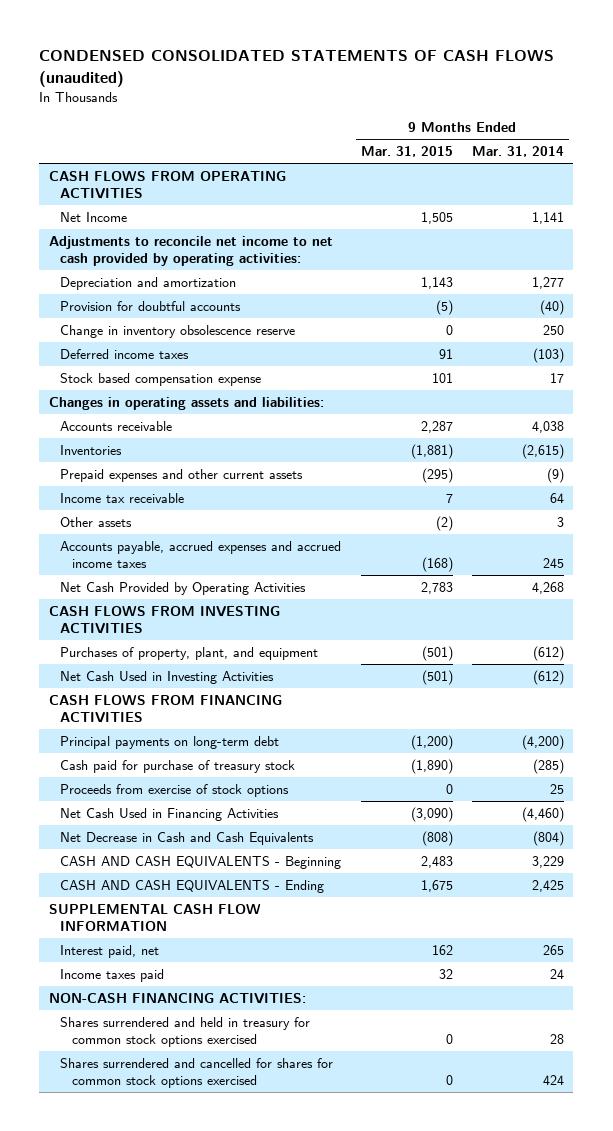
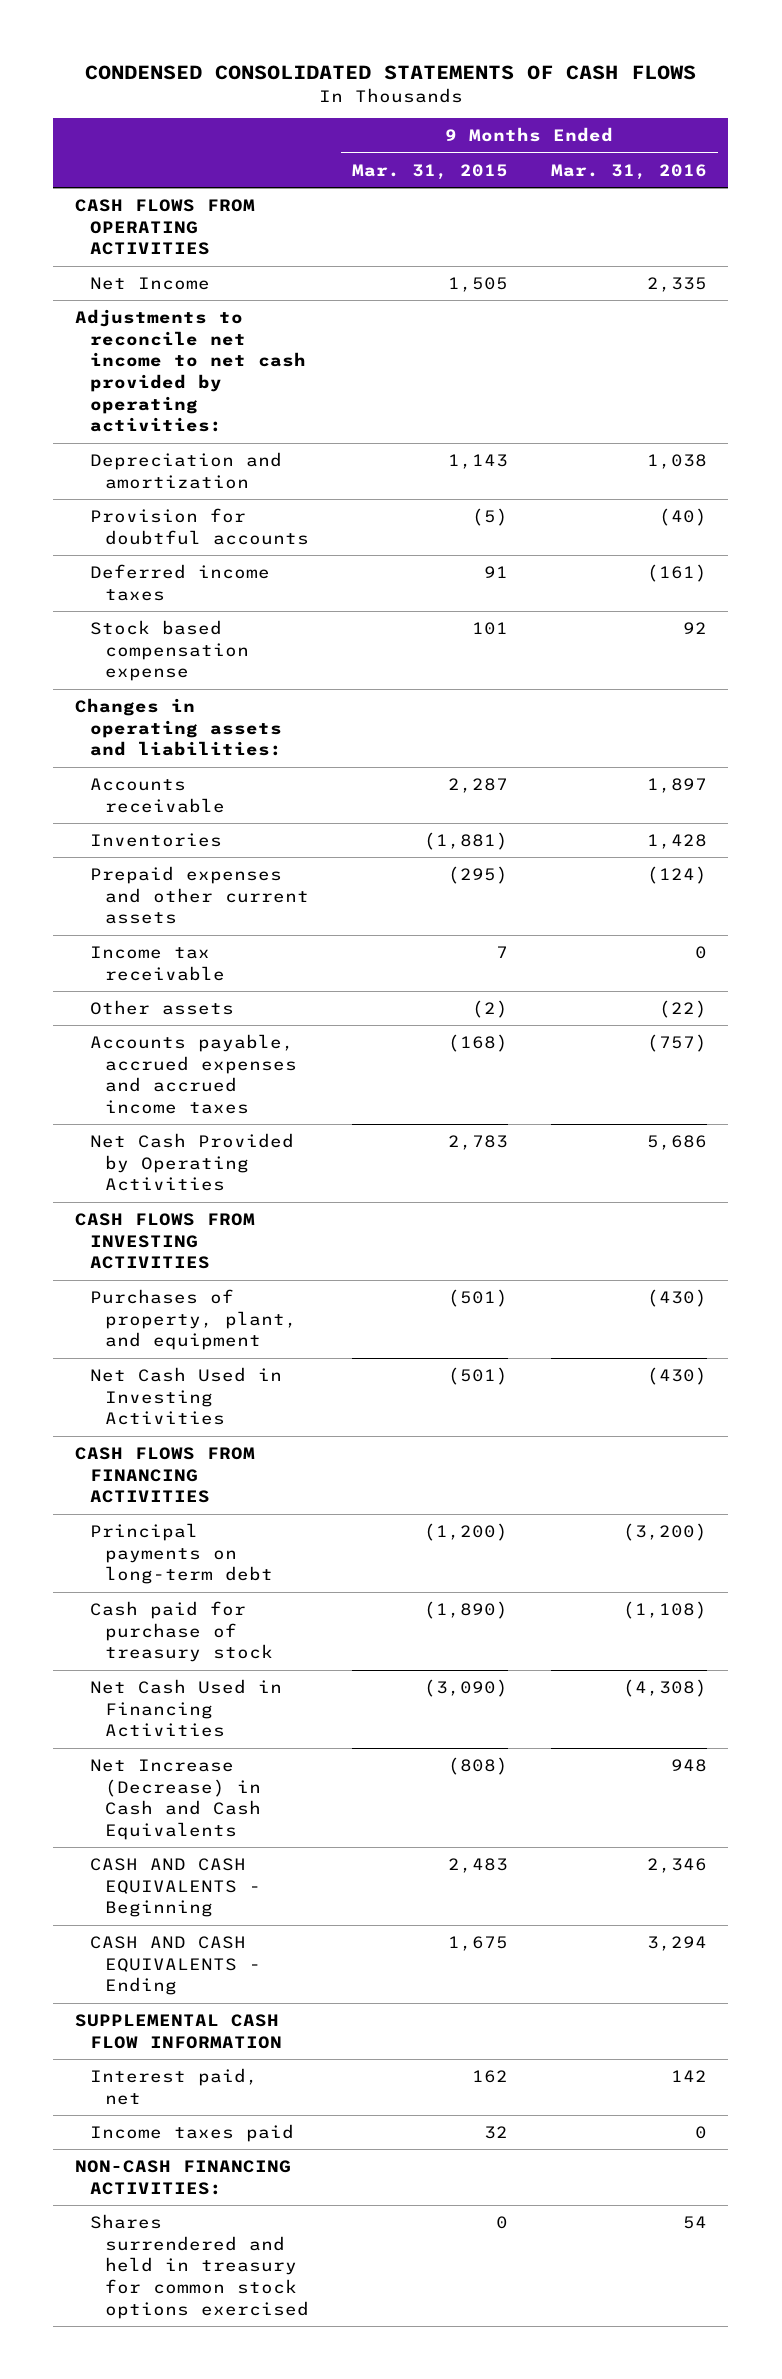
- CONDENSED CONSOLIDATED STATEMENTS OF CASH FLOWS (unaudited)
+ CONDENSED CONSOLIDATED STATEMENTS OF CASH FLOWS
- | 9 Months Ended Mar. 31, 2015 | 9 Months Ended Mar. 31, 2014
+ | 9 Months Ended Mar. 31, 2015 | 9 Months Ended Mar. 31, 2016
- Change in inventory obsolescence reserve | 0 | 250
- Proceeds from exercise of stock options | 0 | 25
- Net Decrease in Cash and Cash Equivalents | (808) | (804)
+ Net Increase (Decrease) in Cash and Cash Equivalents | (808) | 948
- Shares surrendered and cancelled for shares for common stock options exercised | 0 | 424

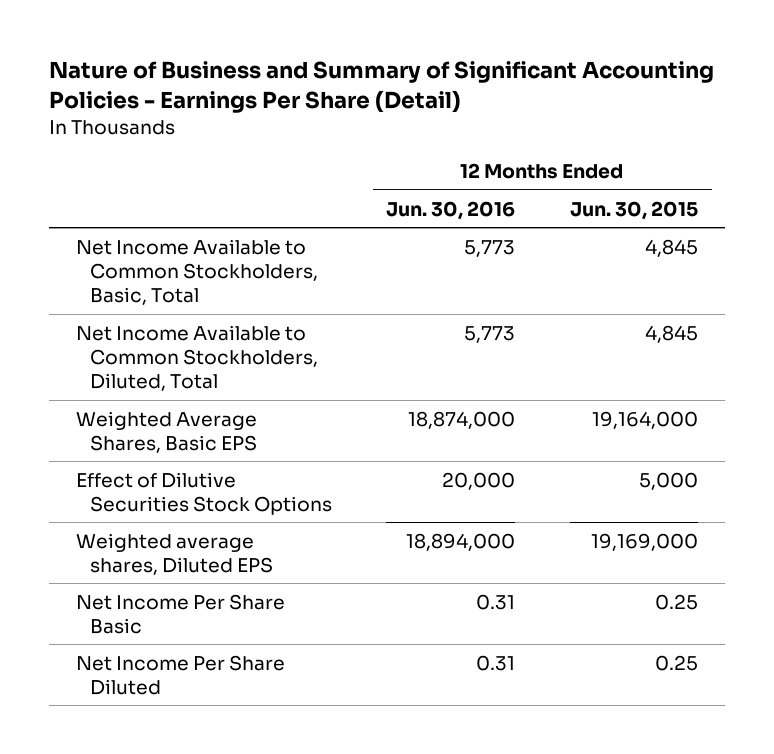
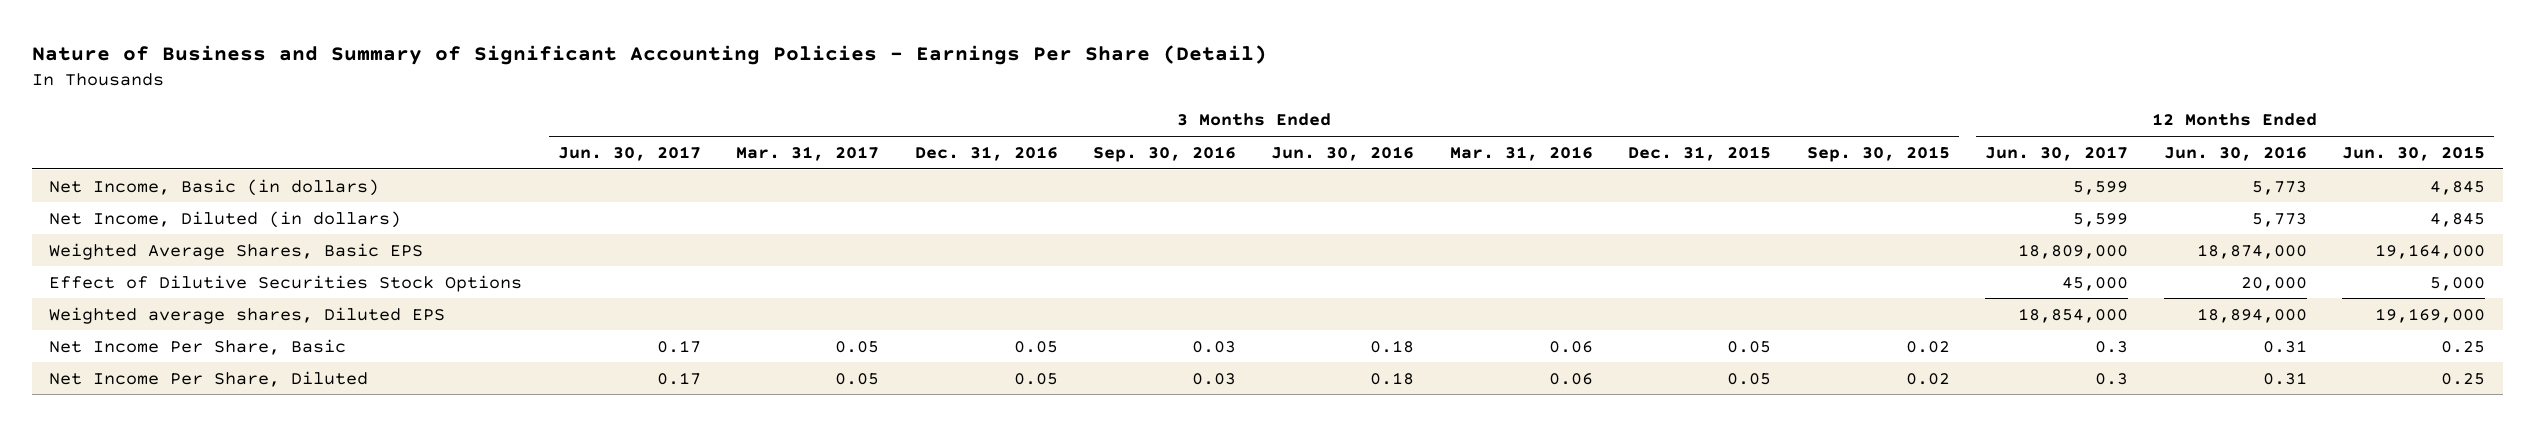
- | 12 Months Ended Jun. 30, 2016 | 12 Months Ended Jun. 30, 2015
+ | 3 Months Ended Jun. 30, 2017 | 3 Months Ended Mar. 31, 2017 | 3 Months Ended Dec. 31, 2016 | 3 Months Ended Sep. 30, 2016 | 3 Months Ended Jun. 30, 2016 | 3 Months Ended Mar. 31, 2016 | 3 Months Ended Dec. 31, 2015 | 3 Months Ended Sep. 30, 2015 | 12 Months Ended Jun. 30, 2017 | 12 Months Ended Jun. 30, 2016 | 12 Months Ended Jun. 30, 2015
- Net Income Available to Common Stockholders, Basic, Total | 5,773 | 4,845
- Net Income Available to Common Stockholders, Diluted, Total | 5,773 | 4,845
+ Net Income, Basic (in dollars) | | | | | | | | | 5,599 | 5,773 | 4,845
+ Net Income, Diluted (in dollars) | | | | | | | | | 5,599 | 5,773 | 4,845
- Net Income Per Share Basic | 0.31 | 0.25
- Net Income Per Share Diluted | 0.31 | 0.25
+ Net Income Per Share, Basic | 0.17 | 0.05 | 0.05 | 0.03 | 0.18 | 0.06 | 0.05 | 0.02 | 0.3 | 0.31 | 0.25
+ Net Income Per Share, Diluted | 0.17 | 0.05 | 0.05 | 0.03 | 0.18 | 0.06 | 0.05 | 0.02 | 0.3 | 0.31 | 0.25

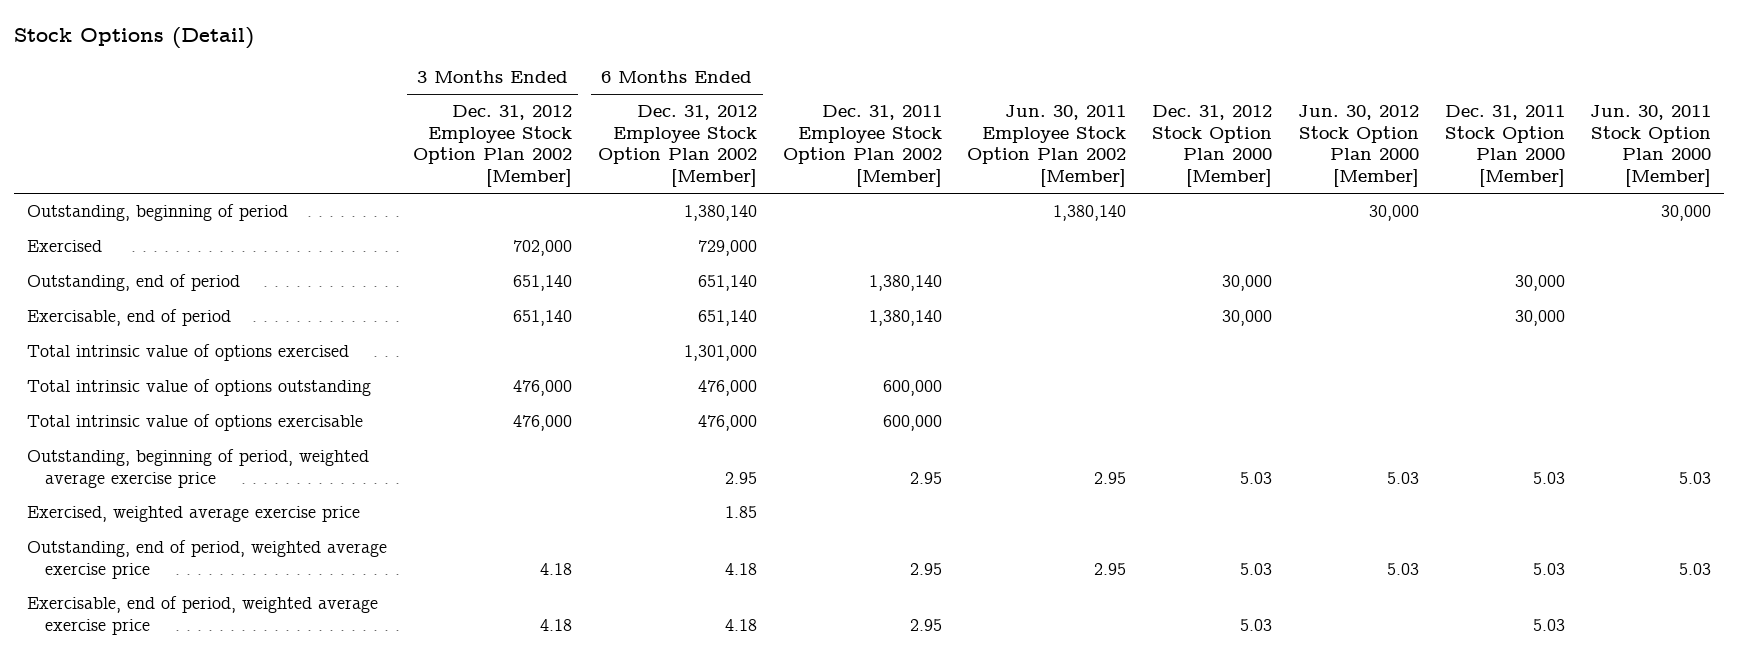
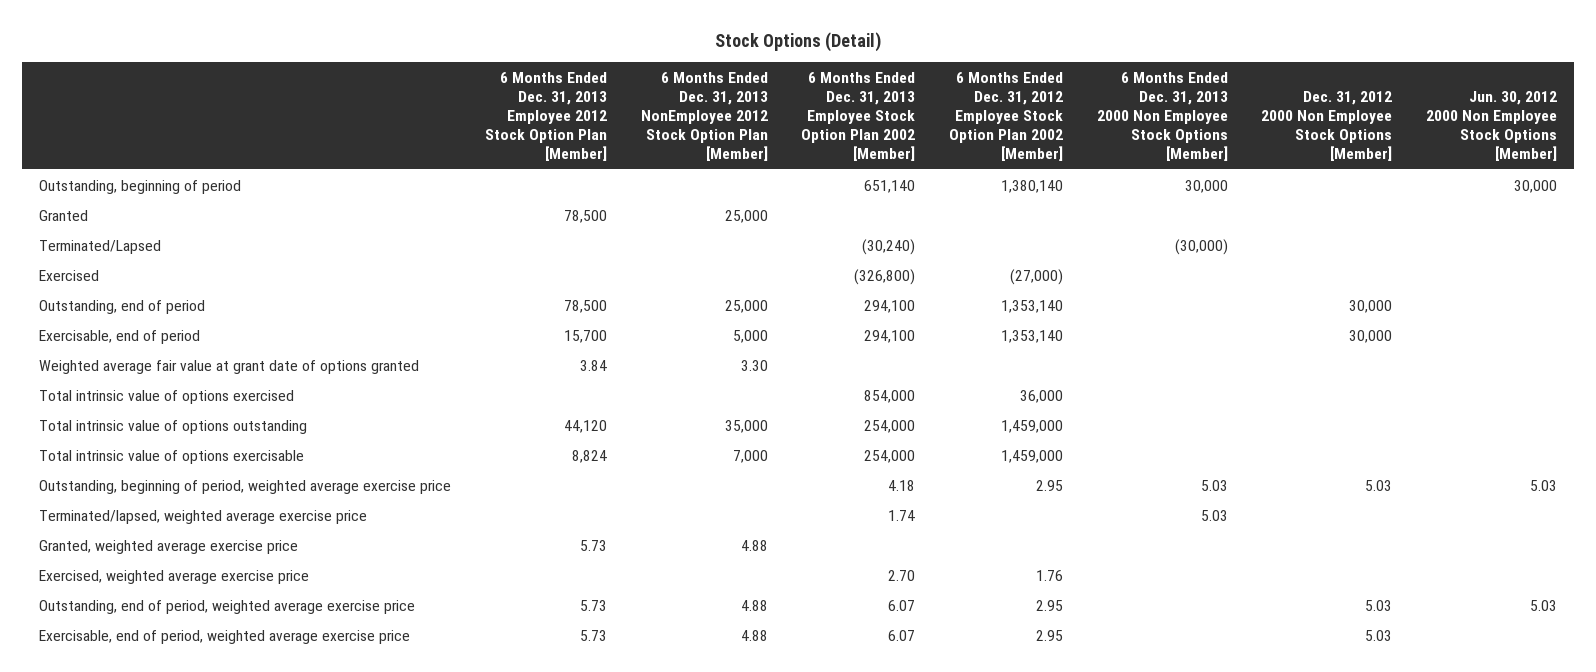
- | 3 Months Ended Dec. 31, 2012 Employee Stock Option Plan 2002 [Member] | 6 Months Ended Dec. 31, 2012 Employee Stock Option Plan 2002 [Member] | Dec. 31, 2011 Employee Stock Option Plan 2002 [Member] | Jun. 30, 2011 Employee Stock Option Plan 2002 [Member] | Dec. 31, 2012 Stock Option Plan 2000 [Member] | Jun. 30, 2012 Stock Option Plan 2000 [Member] | Dec. 31, 2011 Stock Option Plan 2000 [Member] | Jun. 30, 2011 Stock Option Plan 2000 [Member]
+ | 6 Months Ended Dec. 31, 2013 Employee 2012 Stock Option Plan [Member] | 6 Months Ended Dec. 31, 2013 NonEmployee 2012 Stock Option Plan [Member] | 6 Months Ended Dec. 31, 2013 Employee Stock Option Plan 2002 [Member] | 6 Months Ended Dec. 31, 2012 Employee Stock Option Plan 2002 [Member] | 6 Months Ended Dec. 31, 2013 2000 Non Employee Stock Options [Member] | Dec. 31, 2012 2000 Non Employee Stock Options [Member] | Jun. 30, 2012 2000 Non Employee Stock Options [Member]
- Exercised | 702,000 | 729,000 | | | | | |
- Outstanding, end of period | 651,140 | 651,140 | 1,380,140 | | 30,000 | | 30,000 |
- Exercisable, end of period | 651,140 | 651,140 | 1,380,140 | | 30,000 | | 30,000 |
- Total intrinsic value of options exercised | | 1,301,000 | | | | | |
- Total intrinsic value of options outstanding | 476,000 | 476,000 | 600,000 | | | | |
- Total intrinsic value of options exercisable | 476,000 | 476,000 | 600,000 | | | | |
+ Granted | 78,500 | 25,000 | | | | |
+ Terminated/Lapsed | | | (30,240) | | (30,000) | |
+ Exercised | | | (326,800) | (27,000) | | |
+ Outstanding, end of period | 78,500 | 25,000 | 294,100 | 1,353,140 | | 30,000 |
+ Exercisable, end of period | 15,700 | 5,000 | 294,100 | 1,353,140 | | 30,000 |
+ Weighted average fair value at grant date of options granted | 3.84 | 3.30 | | | | |
+ Total intrinsic value of options exercised | | | 854,000 | 36,000 | | |
+ Total intrinsic value of options outstanding | 44,120 | 35,000 | 254,000 | 1,459,000 | | |
+ Total intrinsic value of options exercisable | 8,824 | 7,000 | 254,000 | 1,459,000 | | |
- Exercised, weighted average exercise price | | 1.85 | | | | | |
- Outstanding, end of period, weighted average exercise price | 4.18 | 4.18 | 2.95 | 2.95 | 5.03 | 5.03 | 5.03 | 5.03
- Exercisable, end of period, weighted average exercise price | 4.18 | 4.18 | 2.95 | | 5.03 | | 5.03 |
+ Terminated/lapsed, weighted average exercise price | | | 1.74 | | 5.03 | |
+ Granted, weighted average exercise price | 5.73 | 4.88 | | | | |
+ Exercised, weighted average exercise price | | | 2.70 | 1.76 | | |
+ Outstanding, end of period, weighted average exercise price | 5.73 | 4.88 | 6.07 | 2.95 | | 5.03 | 5.03
+ Exercisable, end of period, weighted average exercise price | 5.73 | 4.88 | 6.07 | 2.95 | | 5.03 |

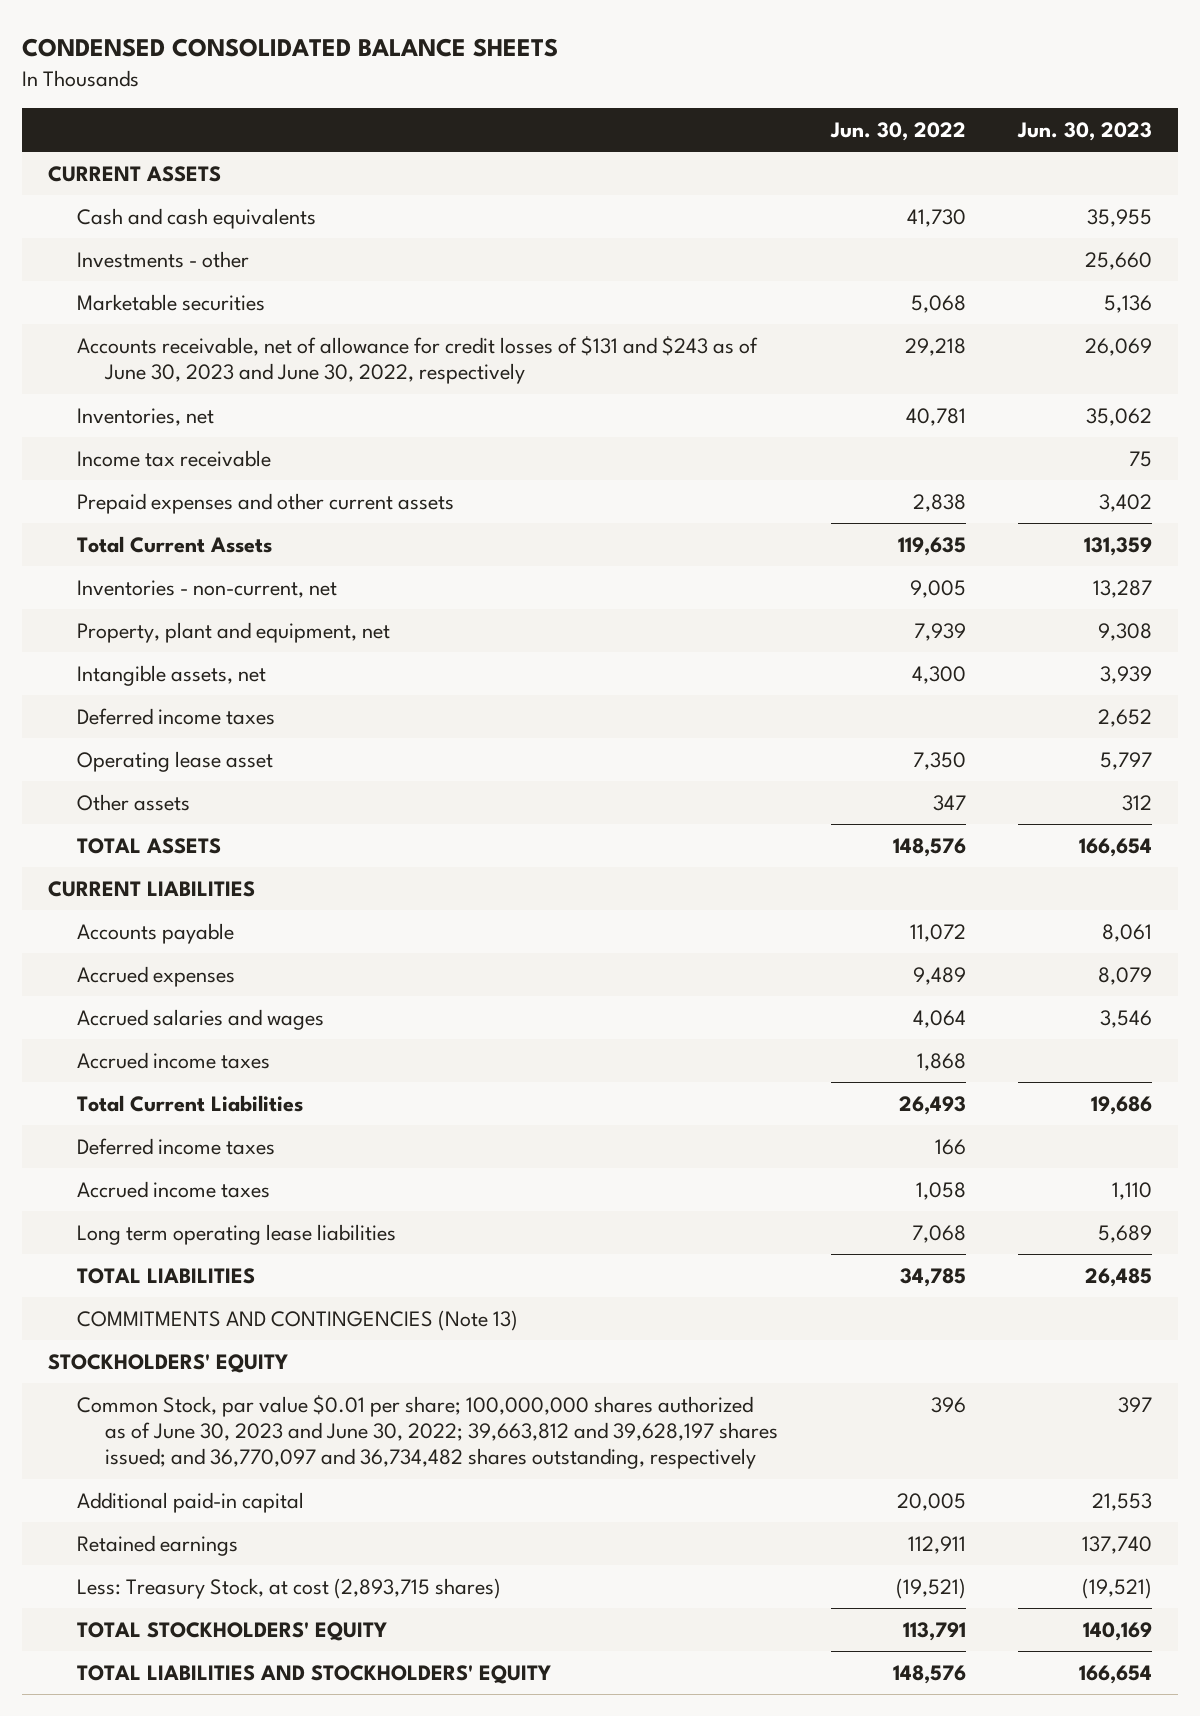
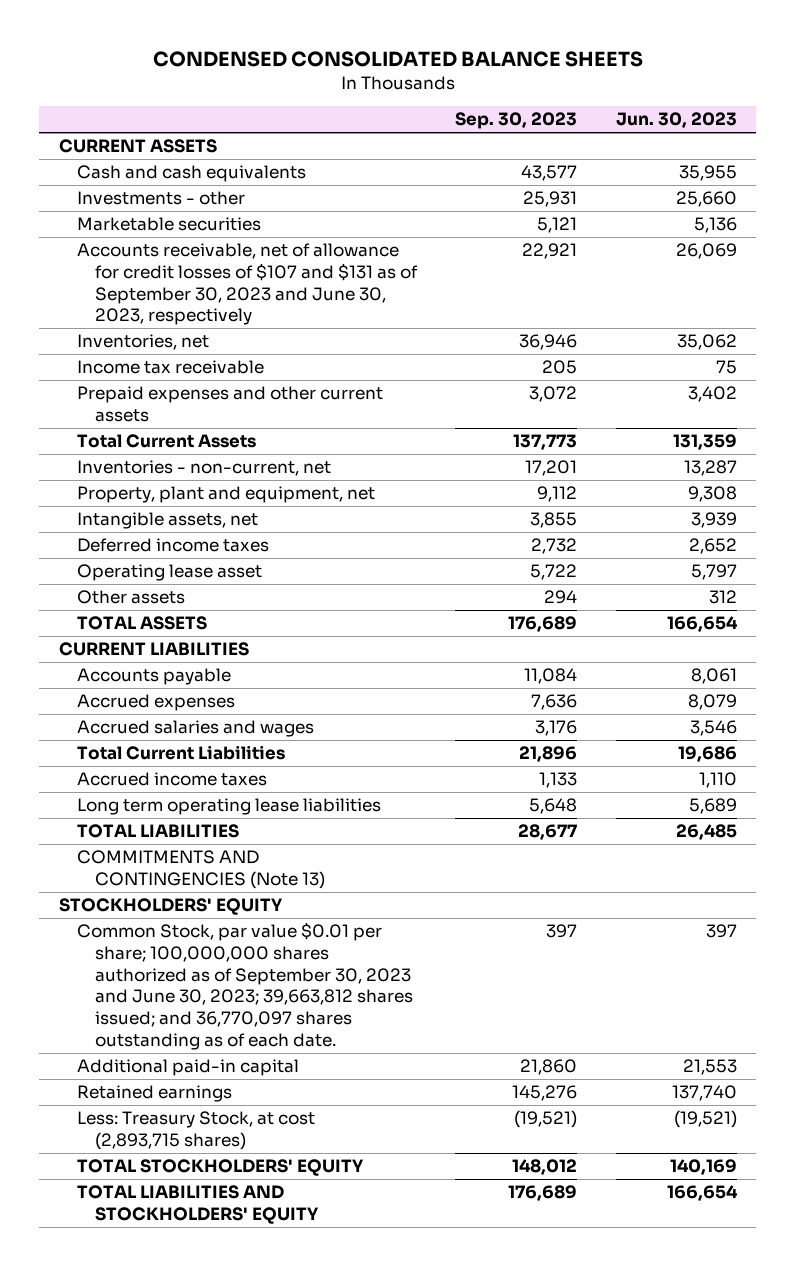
- | Jun. 30, 2022 | Jun. 30, 2023
+ | Sep. 30, 2023 | Jun. 30, 2023
- Accounts receivable, net of allowance for credit losses of $131 and $243 as of June 30, 2023 and June 30, 2022, respectively | 29,218 | 26,069
+ Accounts receivable, net of allowance for credit losses of $107 and $131 as of September 30, 2023 and June 30, 2023, respectively | 22,921 | 26,069
- Accrued income taxes | 1,868 |
- Deferred income taxes | 166 |
- Common Stock, par value $0.01 per share; 100,000,000 shares authorized as of June 30, 2023 and June 30, 2022; 39,663,812 and 39,628,197 shares issued; and 36,770,097 and 36,734,482 shares outstanding, respectively | 396 | 397
+ Common Stock, par value $0.01 per share; 100,000,000 shares authorized as of September 30, 2023 and June 30, 2023; 39,663,812 shares issued; and 36,770,097 shares outstanding as of each date. | 397 | 397

